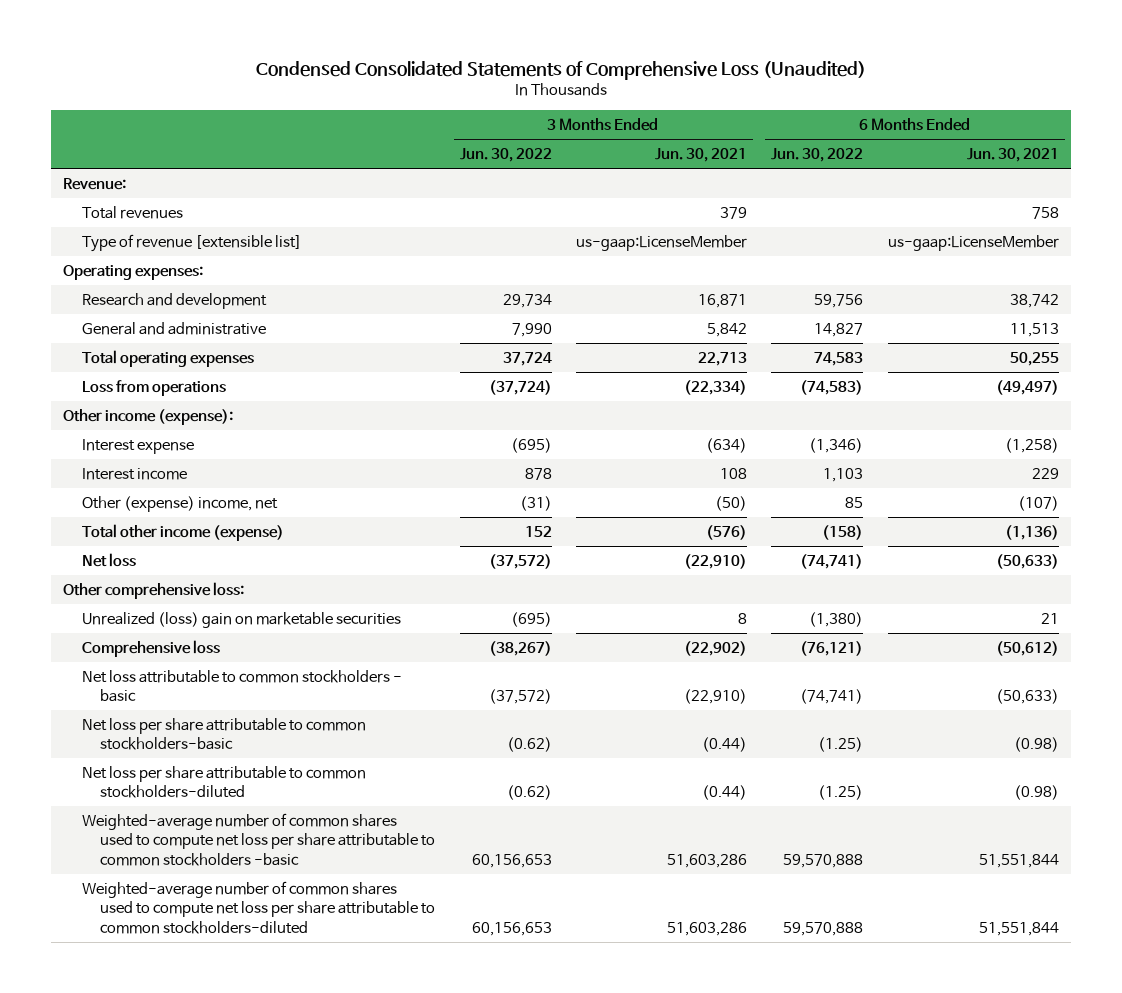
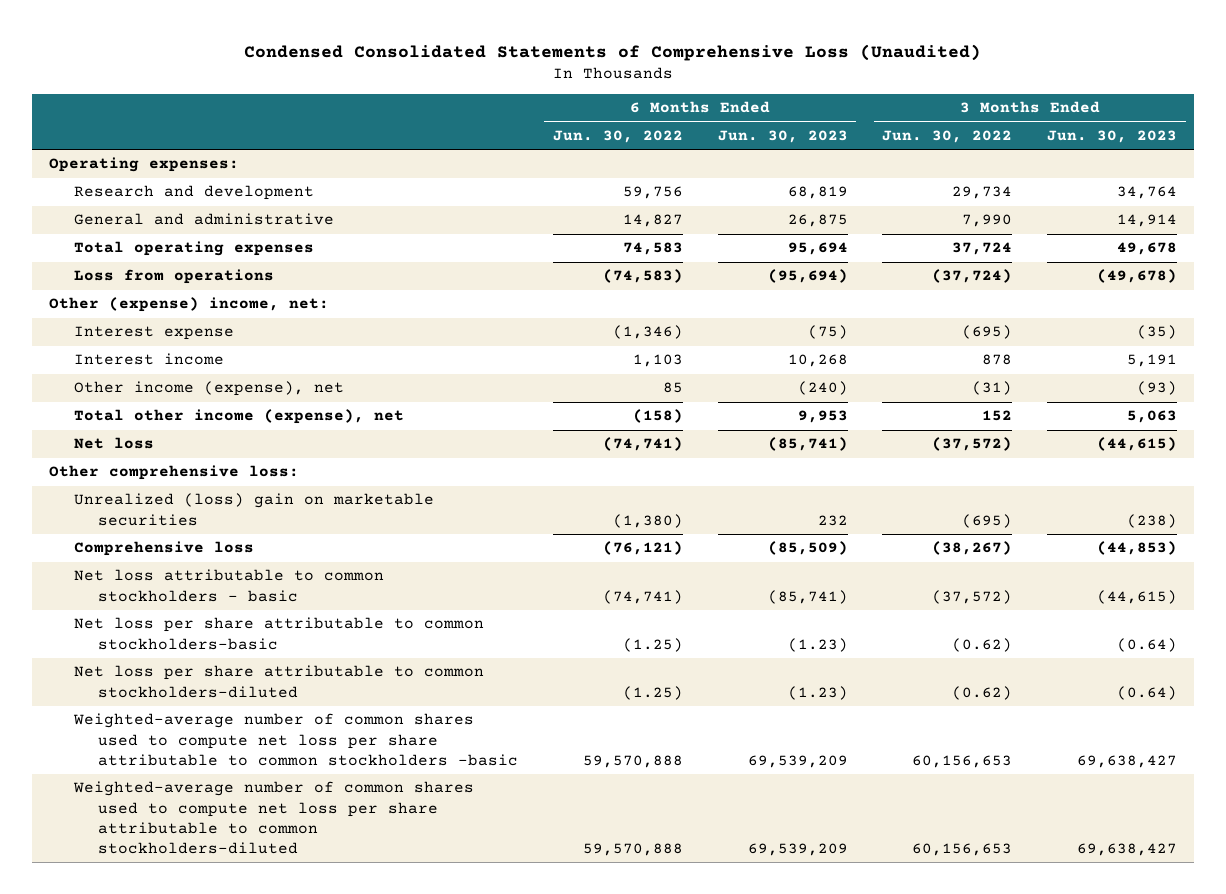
- | 3 Months Ended Jun. 30, 2022 | 3 Months Ended Jun. 30, 2021 | 6 Months Ended Jun. 30, 2022 | 6 Months Ended Jun. 30, 2021
+ | 6 Months Ended Jun. 30, 2022 | 6 Months Ended Jun. 30, 2023 | 3 Months Ended Jun. 30, 2022 | 3 Months Ended Jun. 30, 2023
- Revenue:
- Total revenues | | 379 | | 758
- Type of revenue [extensible list] | | us-gaap:LicenseMember | | us-gaap:LicenseMember
- Other income (expense):
+ Other (expense) income, net:
- Other (expense) income, net | (31) | (50) | 85 | (107)
- Total other income (expense) | 152 | (576) | (158) | (1,136)
+ Other income (expense), net | 85 | (240) | (31) | (93)
+ Total other income (expense), net | (158) | 9,953 | 152 | 5,063

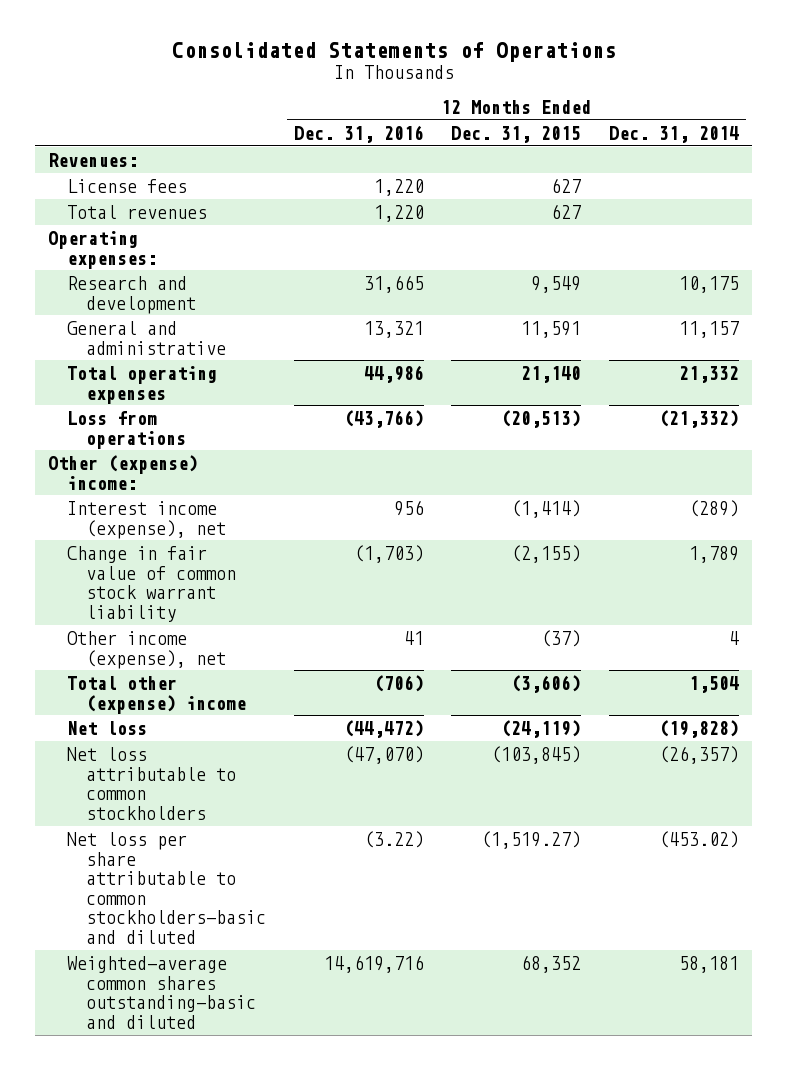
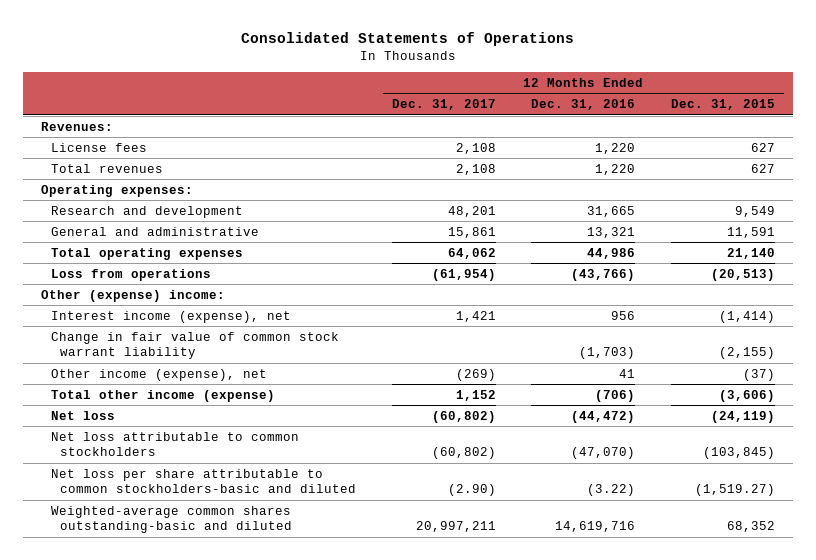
- | 12 Months Ended Dec. 31, 2016 | 12 Months Ended Dec. 31, 2015 | 12 Months Ended Dec. 31, 2014
+ | 12 Months Ended Dec. 31, 2017 | 12 Months Ended Dec. 31, 2016 | 12 Months Ended Dec. 31, 2015
- Total other (expense) income | (706) | (3,606) | 1,504
+ Total other income (expense) | 1,152 | (706) | (3,606)

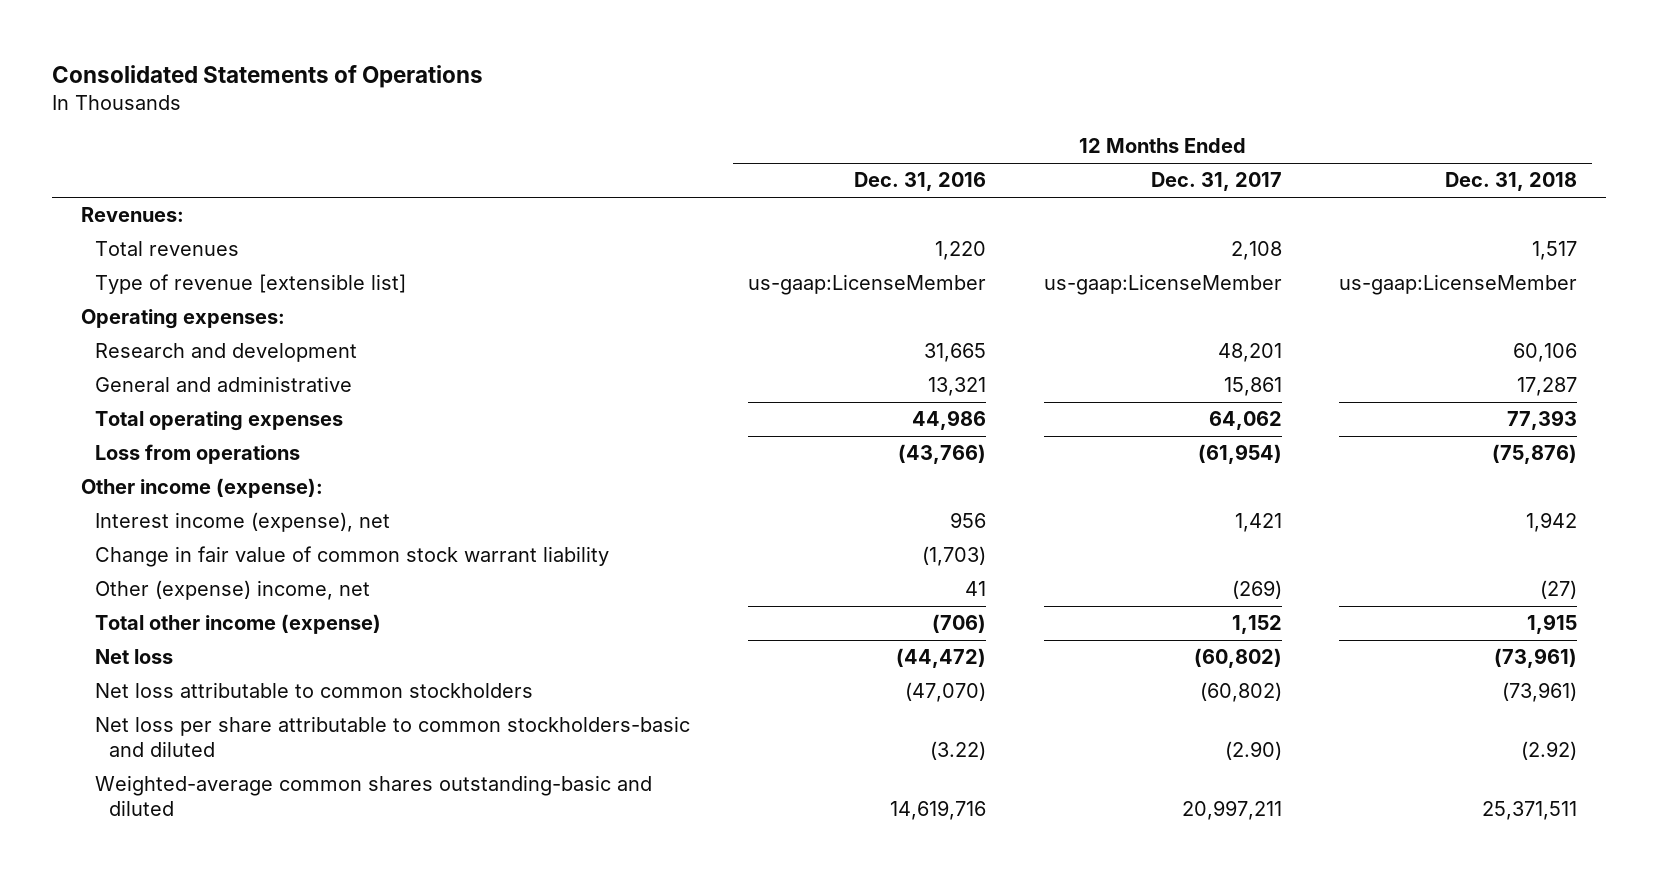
- | 12 Months Ended Dec. 31, 2017 | 12 Months Ended Dec. 31, 2016 | 12 Months Ended Dec. 31, 2015
+ | 12 Months Ended Dec. 31, 2016 | 12 Months Ended Dec. 31, 2017 | 12 Months Ended Dec. 31, 2018
- License fees | 2,108 | 1,220 | 627
+ Type of revenue [extensible list] | us-gaap:LicenseMember | us-gaap:LicenseMember | us-gaap:LicenseMember
- Other (expense) income:
+ Other income (expense):
- Other income (expense), net | (269) | 41 | (37)
+ Other (expense) income, net | 41 | (269) | (27)

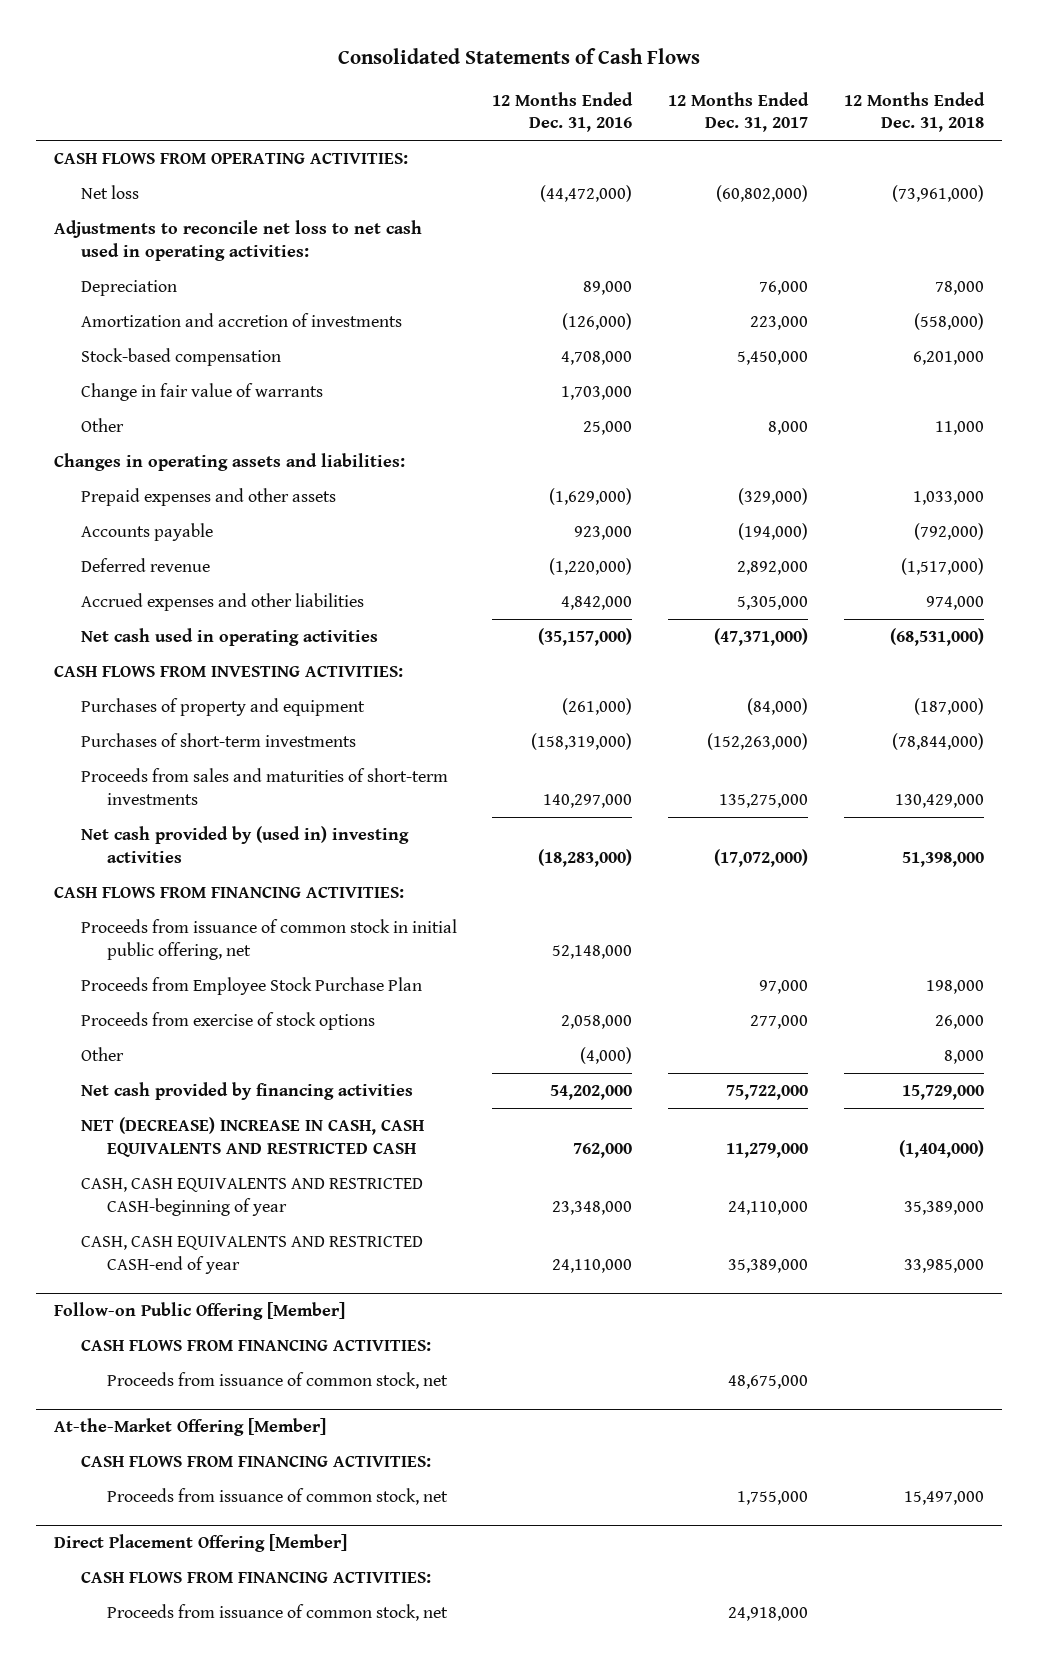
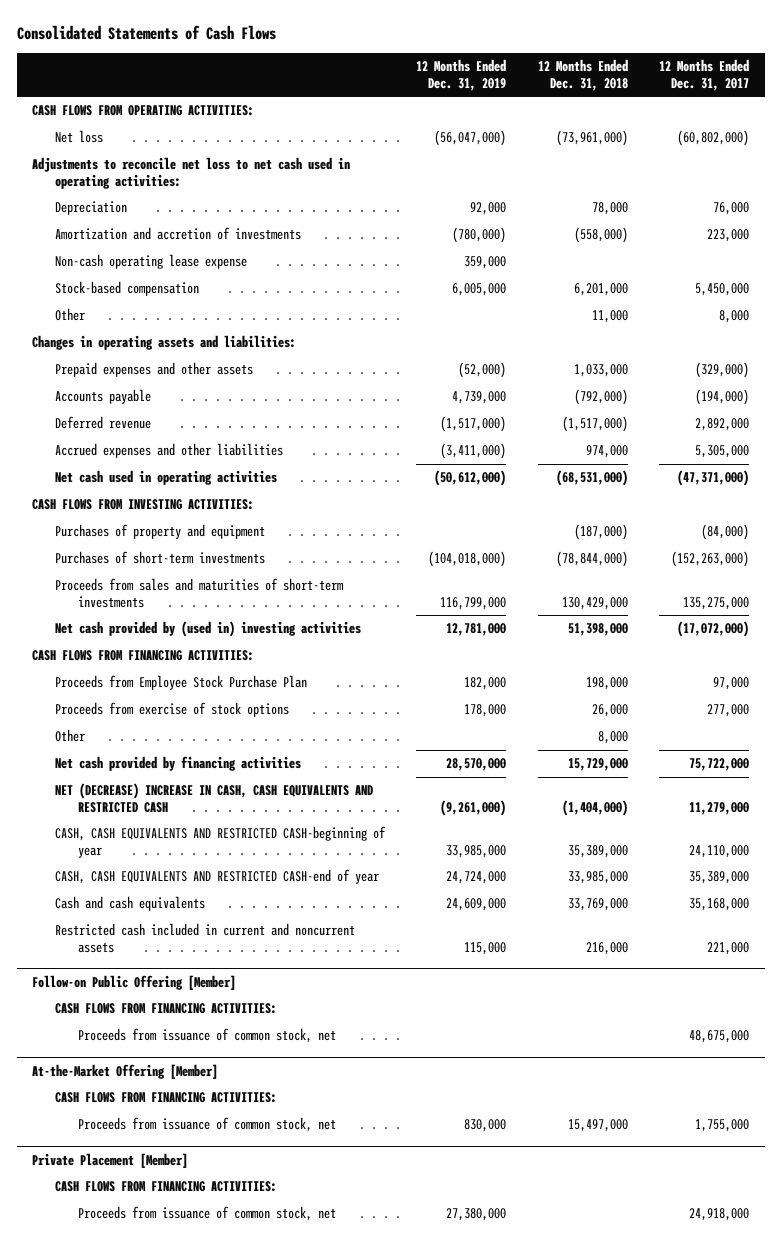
- | 12 Months Ended Dec. 31, 2016 | 12 Months Ended Dec. 31, 2017 | 12 Months Ended Dec. 31, 2018
+ | 12 Months Ended Dec. 31, 2019 | 12 Months Ended Dec. 31, 2018 | 12 Months Ended Dec. 31, 2017
+ Non-cash operating lease expense | 359,000 | |
- Change in fair value of warrants | 1,703,000 | |
- Proceeds from issuance of common stock in initial public offering, net | 52,148,000 | |
+ Cash and cash equivalents | 24,609,000 | 33,769,000 | 35,168,000
+ Restricted cash included in current and noncurrent assets | 115,000 | 216,000 | 221,000
- Direct Placement Offering [Member]
+ Private Placement [Member]

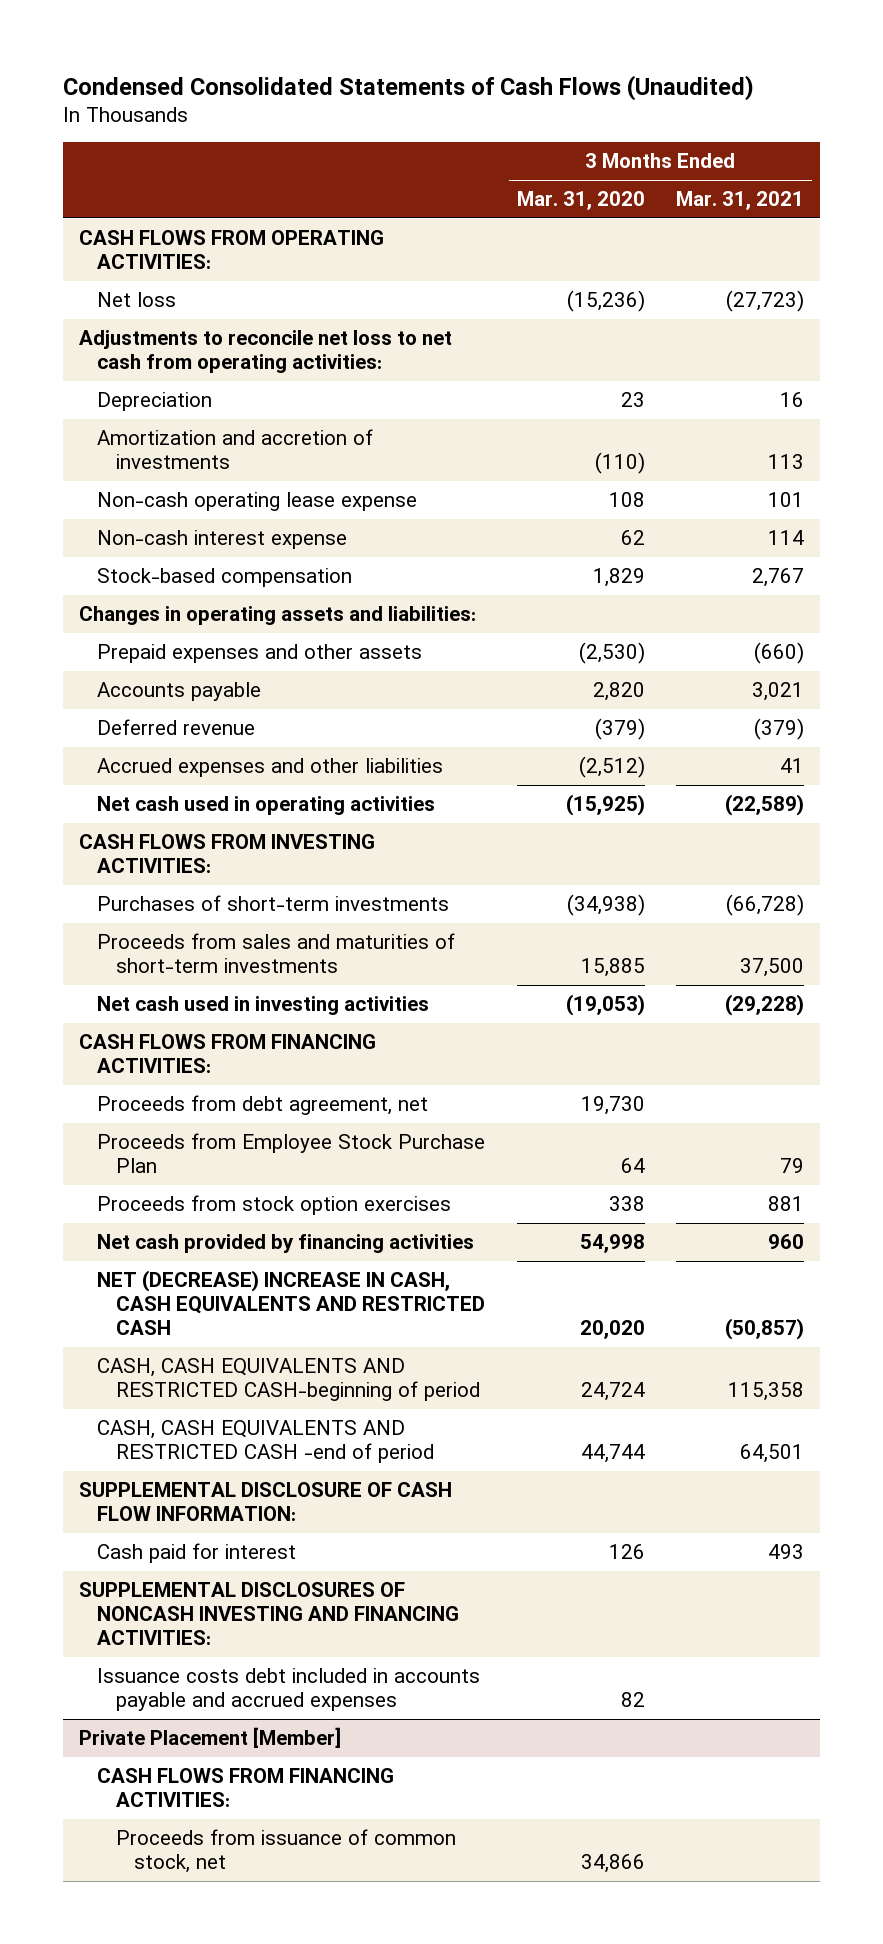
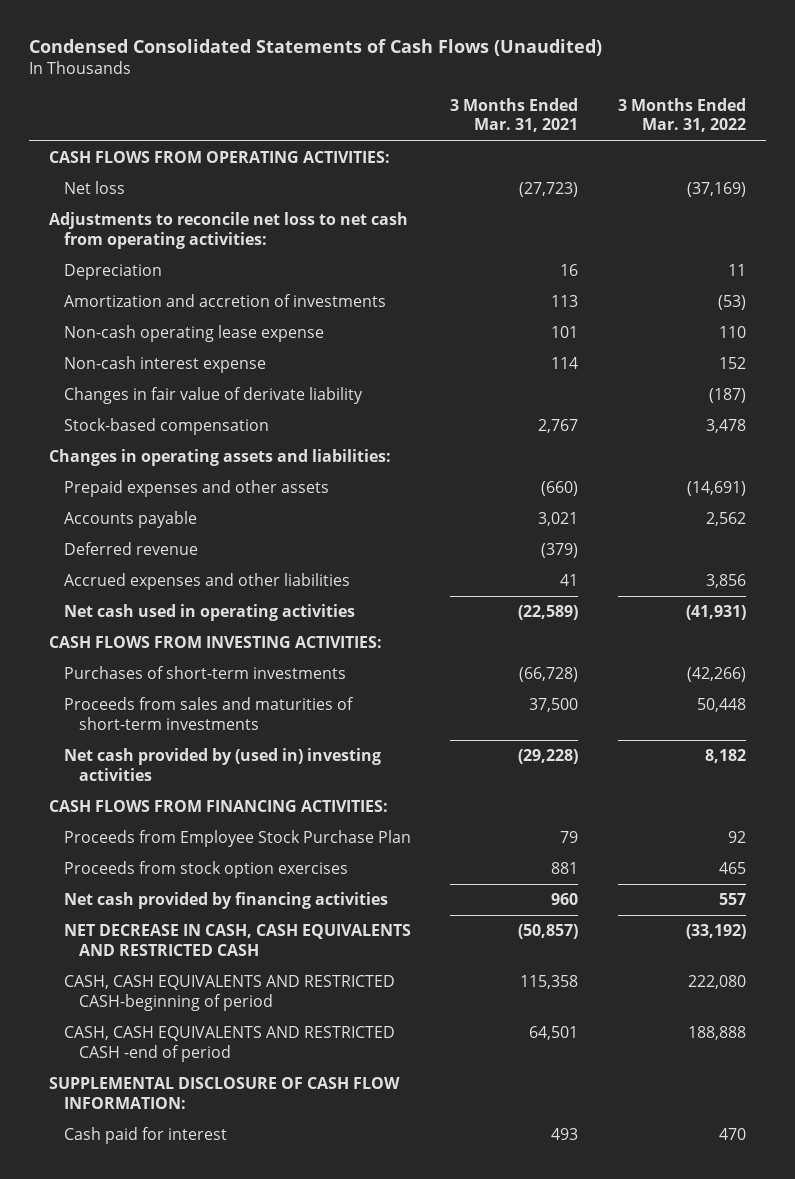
- | 3 Months Ended Mar. 31, 2020 | 3 Months Ended Mar. 31, 2021
+ | 3 Months Ended Mar. 31, 2021 | 3 Months Ended Mar. 31, 2022
+ Changes in fair value of derivate liability | | (187)
- Net cash used in investing activities | (19,053) | (29,228)
+ Net cash provided by (used in) investing activities | (29,228) | 8,182
- Proceeds from debt agreement, net | 19,730 |
- NET (DECREASE) INCREASE IN CASH, CASH EQUIVALENTS AND RESTRICTED CASH | 20,020 | (50,857)
+ NET DECREASE IN CASH, CASH EQUIVALENTS AND RESTRICTED CASH | (50,857) | (33,192)
- SUPPLEMENTAL DISCLOSURES OF NONCASH INVESTING AND FINANCING ACTIVITIES:
- Issuance costs debt included in accounts payable and accrued expenses | 82 |
- Private Placement [Member]
- CASH FLOWS FROM FINANCING ACTIVITIES:
- Proceeds from issuance of common stock, net | 34,866 |

